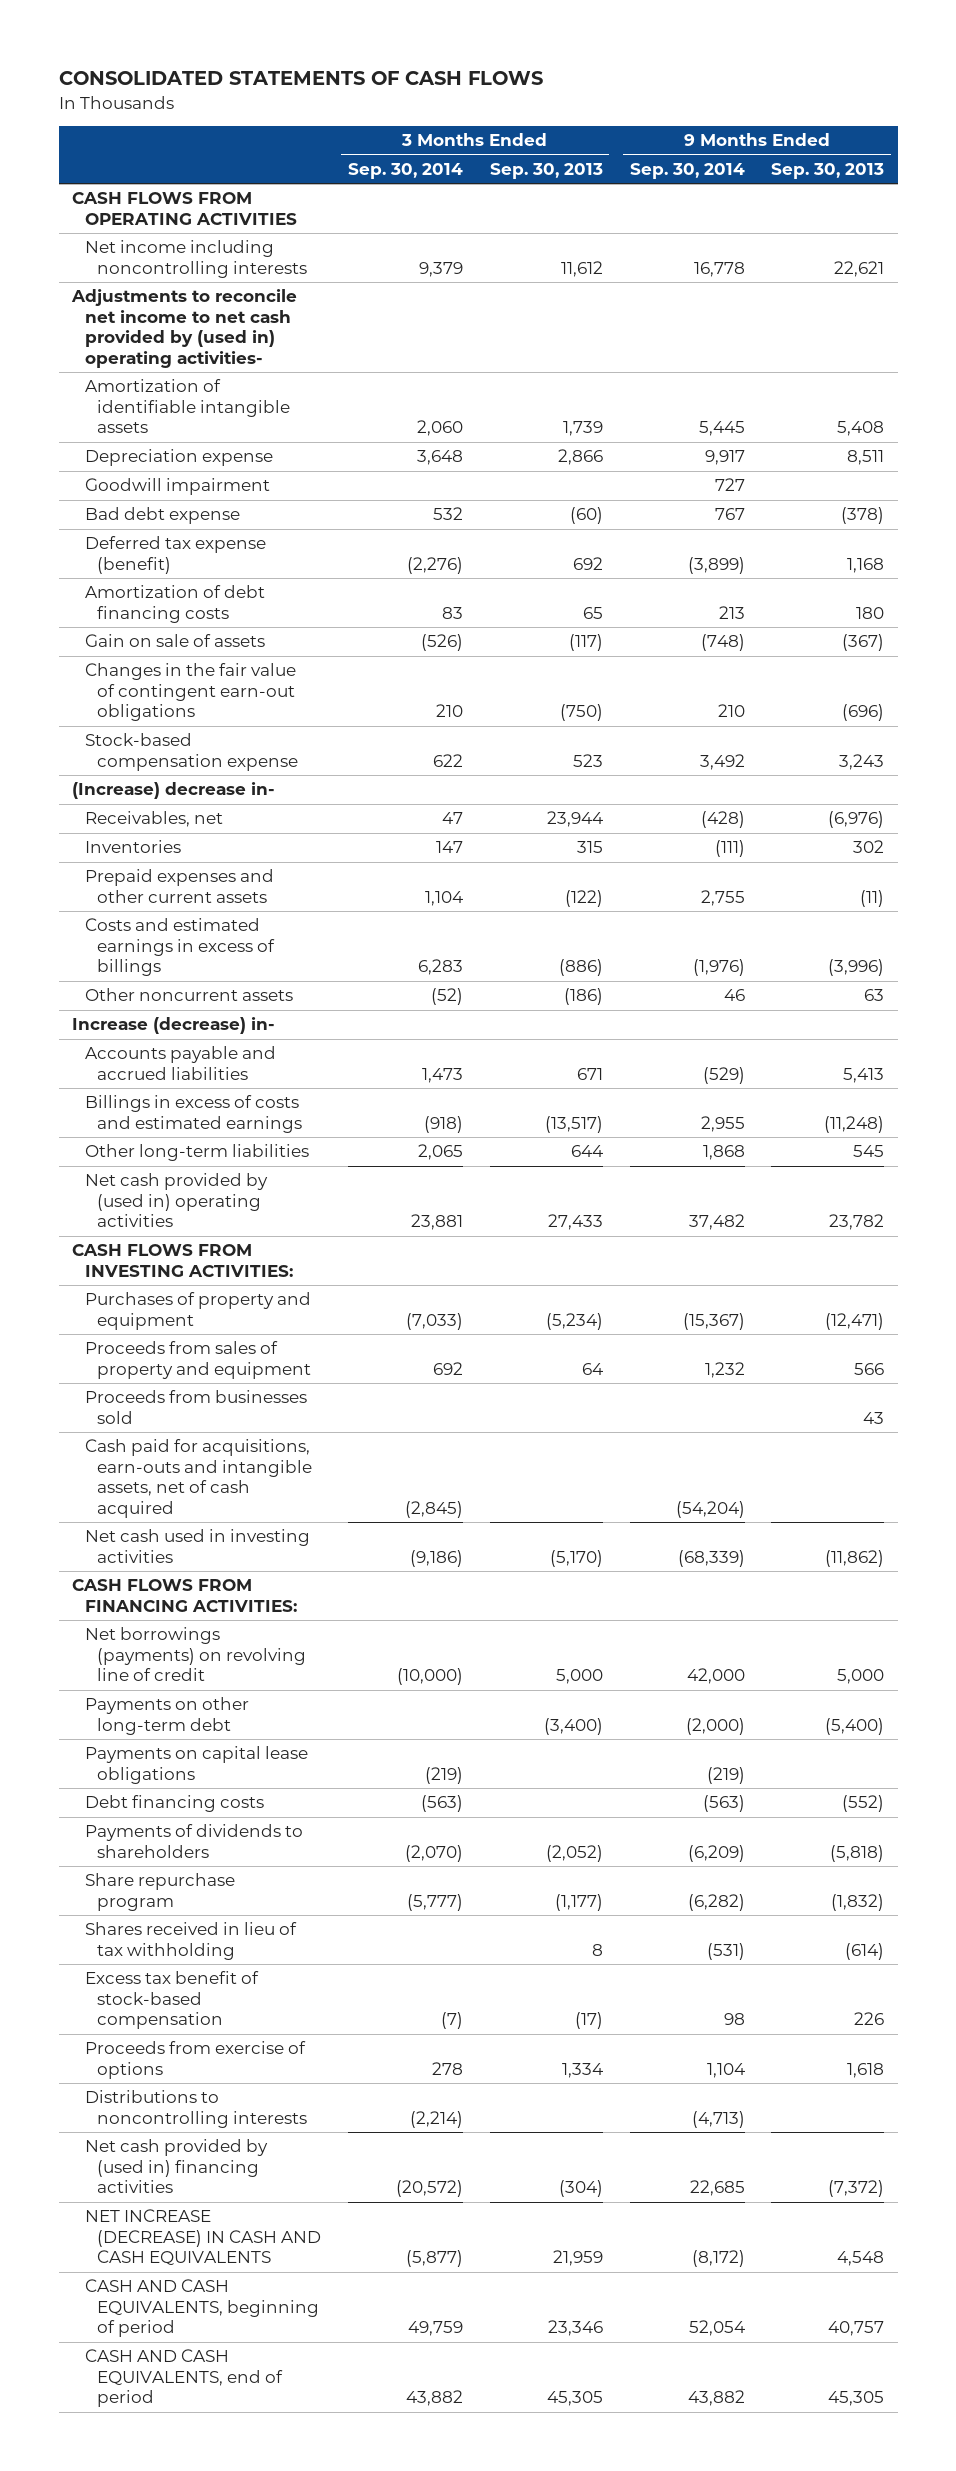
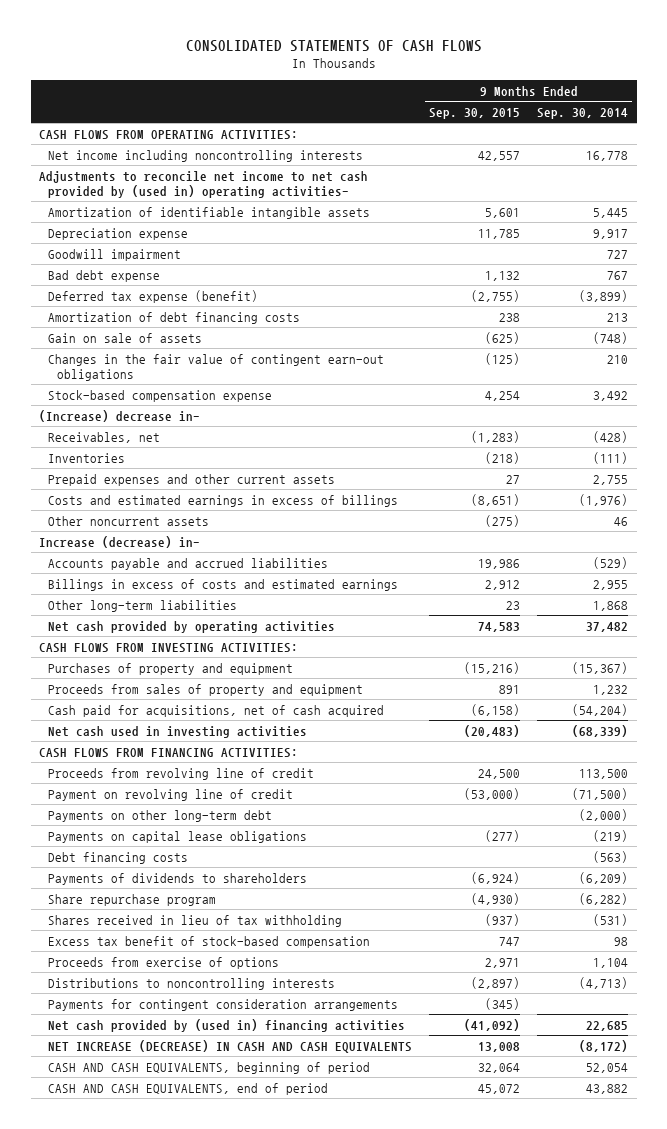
- | 3 Months Ended Sep. 30, 2014 | 3 Months Ended Sep. 30, 2013 | 9 Months Ended Sep. 30, 2014 | 9 Months Ended Sep. 30, 2013
+ | 9 Months Ended Sep. 30, 2015 | 9 Months Ended Sep. 30, 2014
- CASH FLOWS FROM OPERATING ACTIVITIES
+ CASH FLOWS FROM OPERATING ACTIVITIES:
- Net cash provided by (used in) operating activities | 23,881 | 27,433 | 37,482 | 23,782
+ Net cash provided by operating activities | 74,583 | 37,482
- Proceeds from businesses sold | | | | 43
- Cash paid for acquisitions, earn-outs and intangible assets, net of cash acquired | (2,845) | | (54,204) |
+ Cash paid for acquisitions, net of cash acquired | (6,158) | (54,204)
- Net borrowings (payments) on revolving line of credit | (10,000) | 5,000 | 42,000 | 5,000
+ Proceeds from revolving line of credit | 24,500 | 113,500
+ Payment on revolving line of credit | (53,000) | (71,500)
+ Payments for contingent consideration arrangements | (345) |

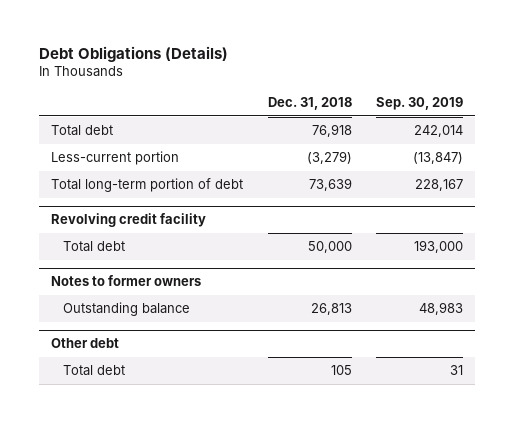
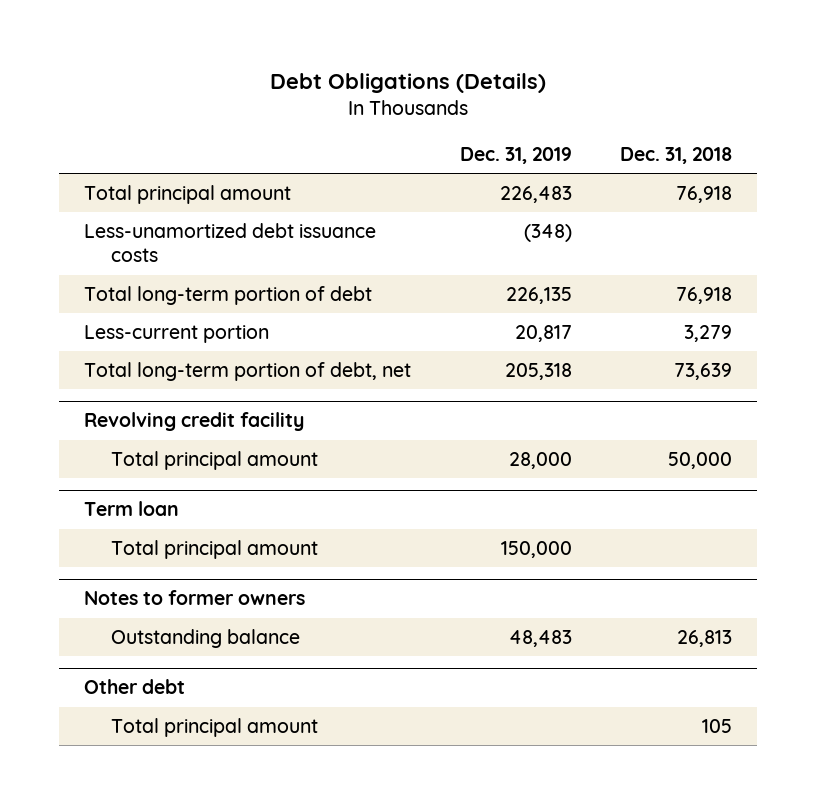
- | Dec. 31, 2018 | Sep. 30, 2019
+ | Dec. 31, 2019 | Dec. 31, 2018
- Total debt | 76,918 | 242,014
- Less-current portion | (3,279) | (13,847)
- Total long-term portion of debt | 73,639 | 228,167
+ Total principal amount | 226,483 | 76,918
+ Less-unamortized debt issuance costs | (348) |
+ Total long-term portion of debt | 226,135 | 76,918
+ Less-current portion | 20,817 | 3,279
+ Total long-term portion of debt, net | 205,318 | 73,639
@ Revolving credit facility
- Total debt | 50,000 | 193,000
+ Total principal amount | 28,000 | 50,000
+ Term loan
+ Total principal amount | 150,000 |
@ Other debt
- Total debt | 105 | 31
+ Total principal amount | | 105

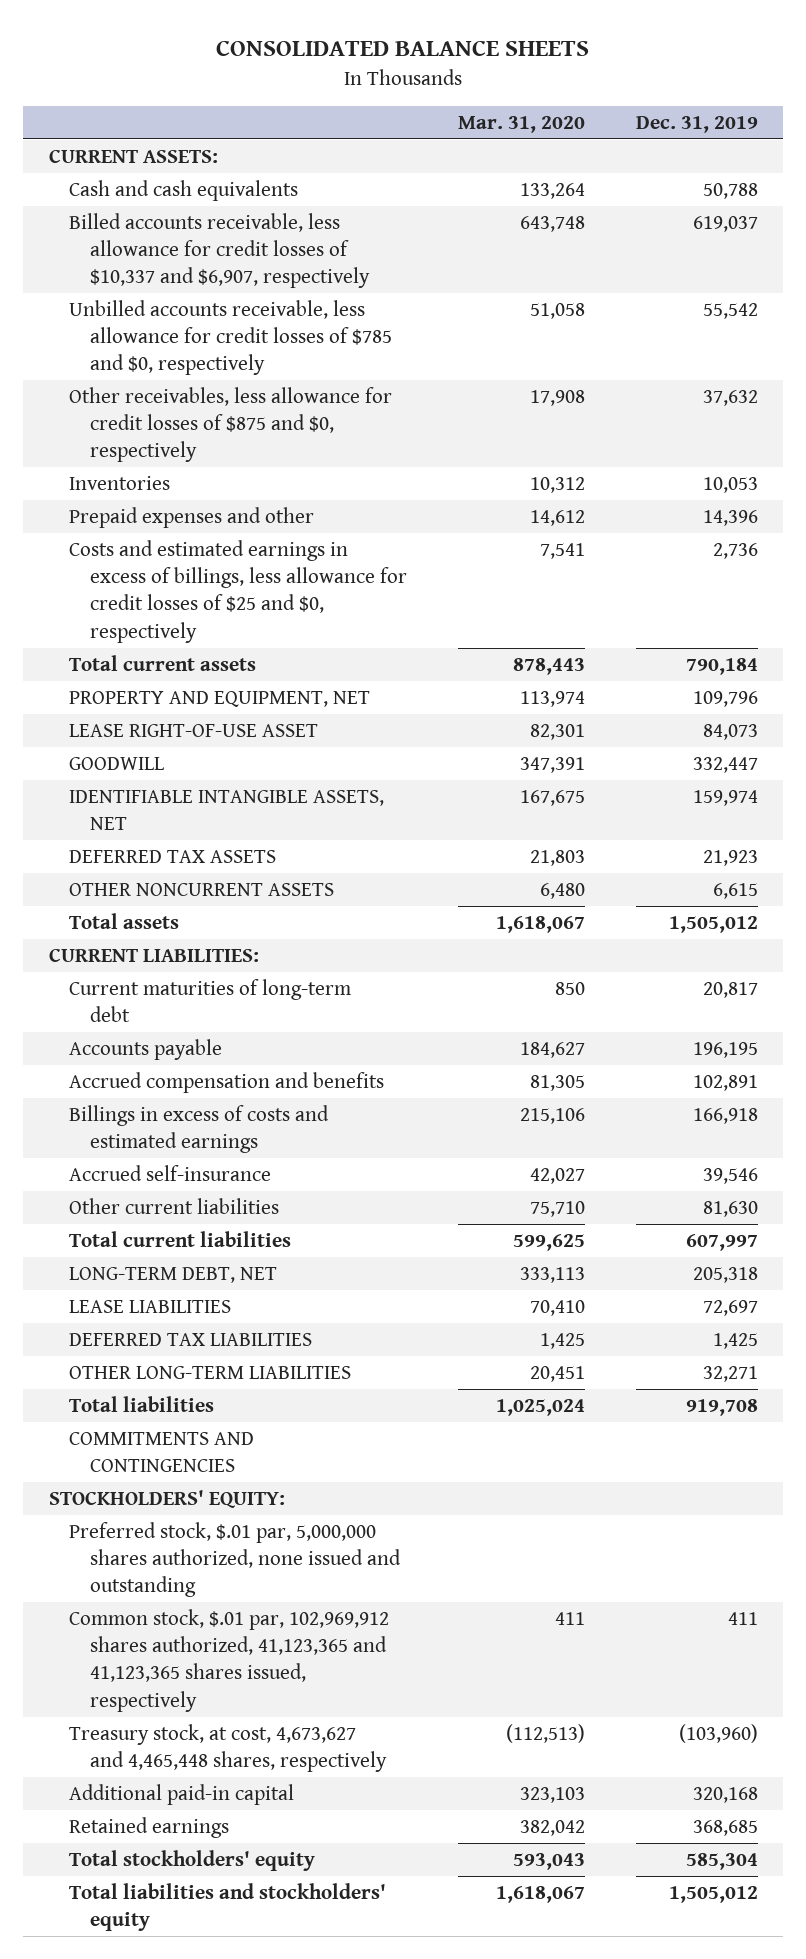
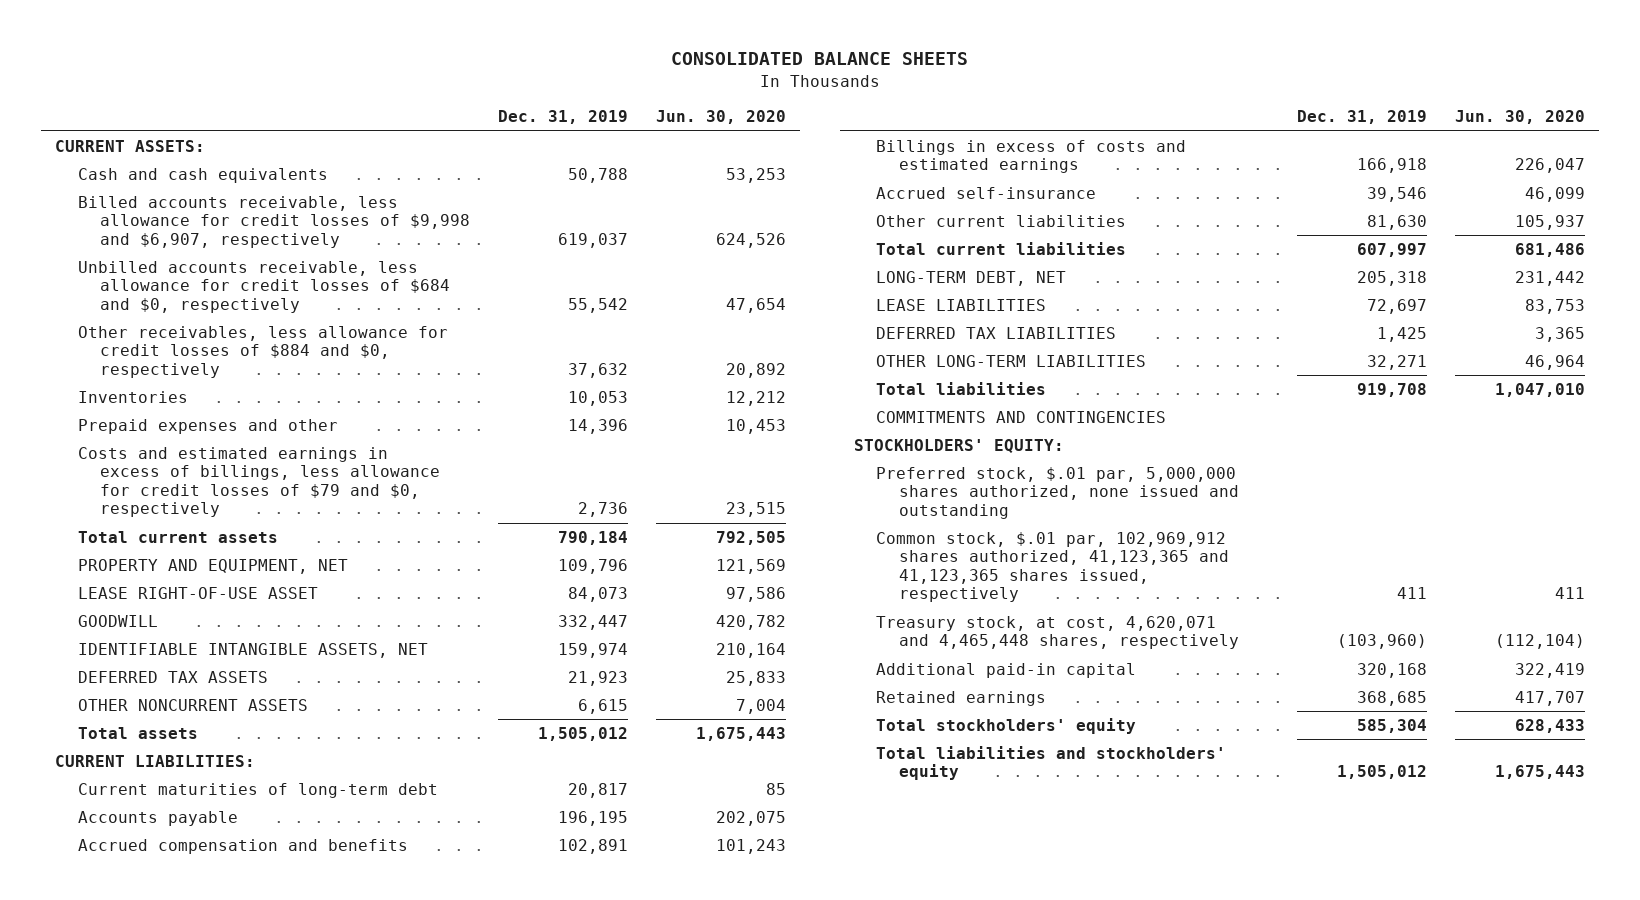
- | Mar. 31, 2020 | Dec. 31, 2019
+ | Dec. 31, 2019 | Jun. 30, 2020
- Billed accounts receivable, less allowance for credit losses of $10,337 and $6,907, respectively | 643,748 | 619,037
- Unbilled accounts receivable, less allowance for credit losses of $785 and $0, respectively | 51,058 | 55,542
- Other receivables, less allowance for credit losses of $875 and $0, respectively | 17,908 | 37,632
+ Billed accounts receivable, less allowance for credit losses of $9,998 and $6,907, respectively | 619,037 | 624,526
+ Unbilled accounts receivable, less allowance for credit losses of $684 and $0, respectively | 55,542 | 47,654
+ Other receivables, less allowance for credit losses of $884 and $0, respectively | 37,632 | 20,892
- Costs and estimated earnings in excess of billings, less allowance for credit losses of $25 and $0, respectively | 7,541 | 2,736
+ Costs and estimated earnings in excess of billings, less allowance for credit losses of $79 and $0, respectively | 2,736 | 23,515
- Treasury stock, at cost, 4,673,627 and 4,465,448 shares, respectively | (112,513) | (103,960)
+ Treasury stock, at cost, 4,620,071 and 4,465,448 shares, respectively | (103,960) | (112,104)

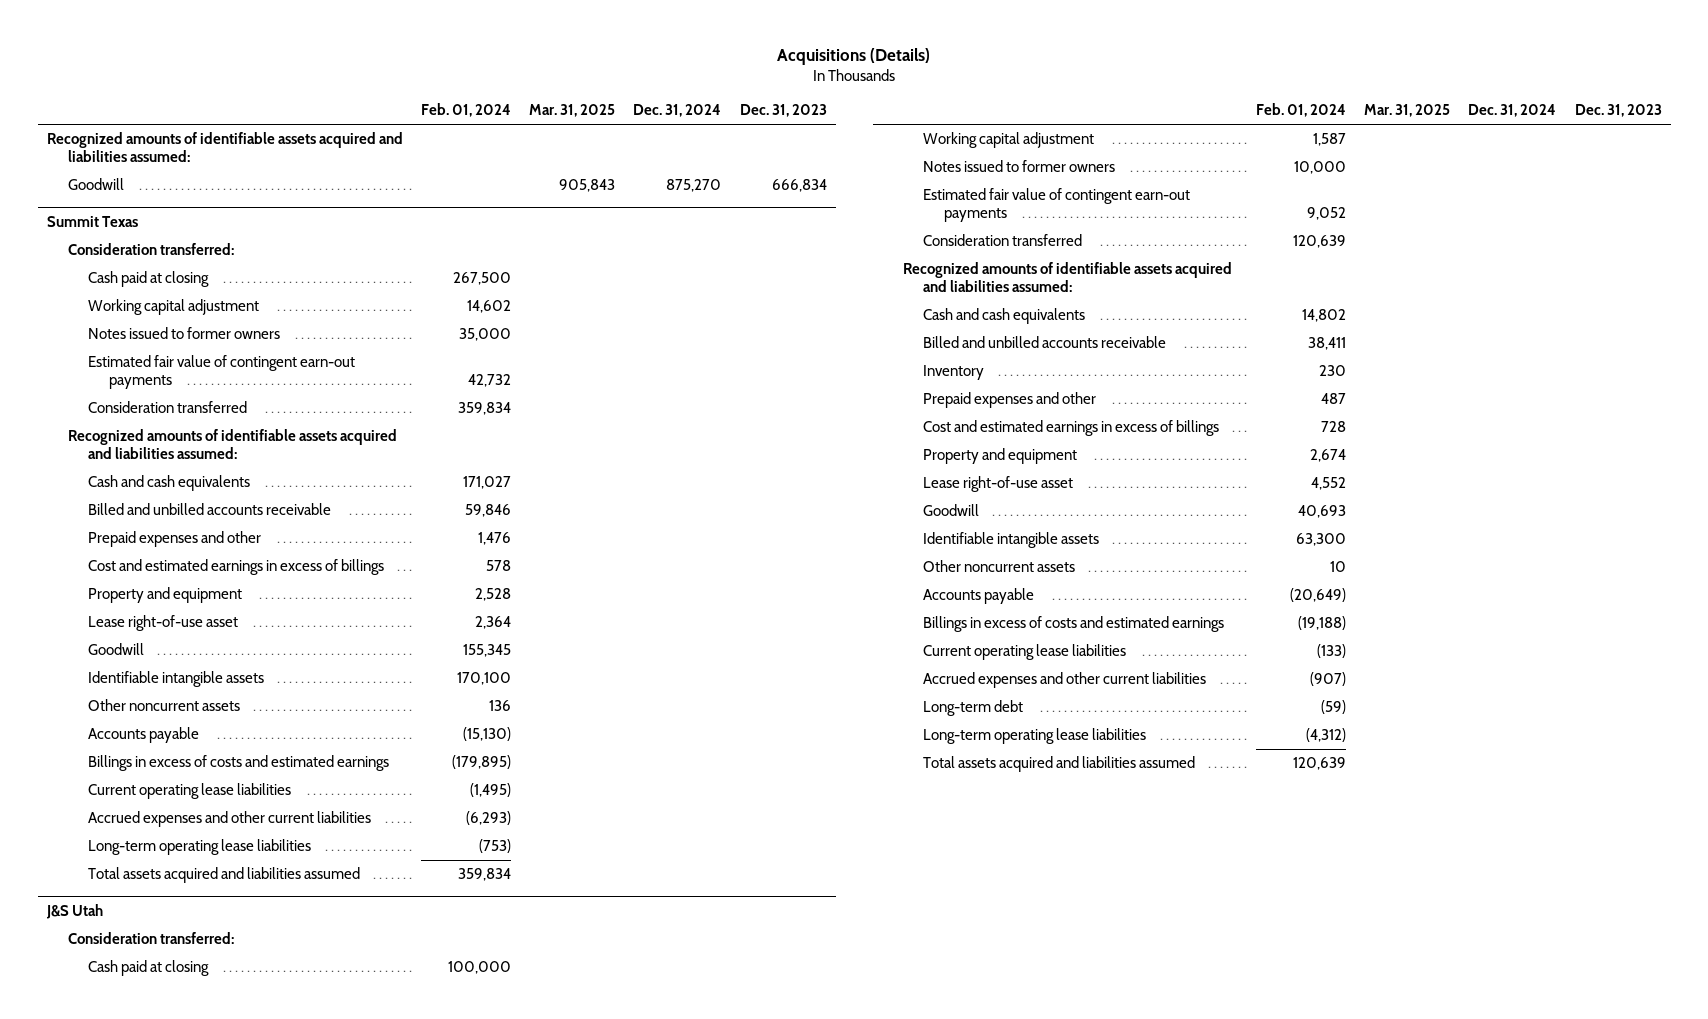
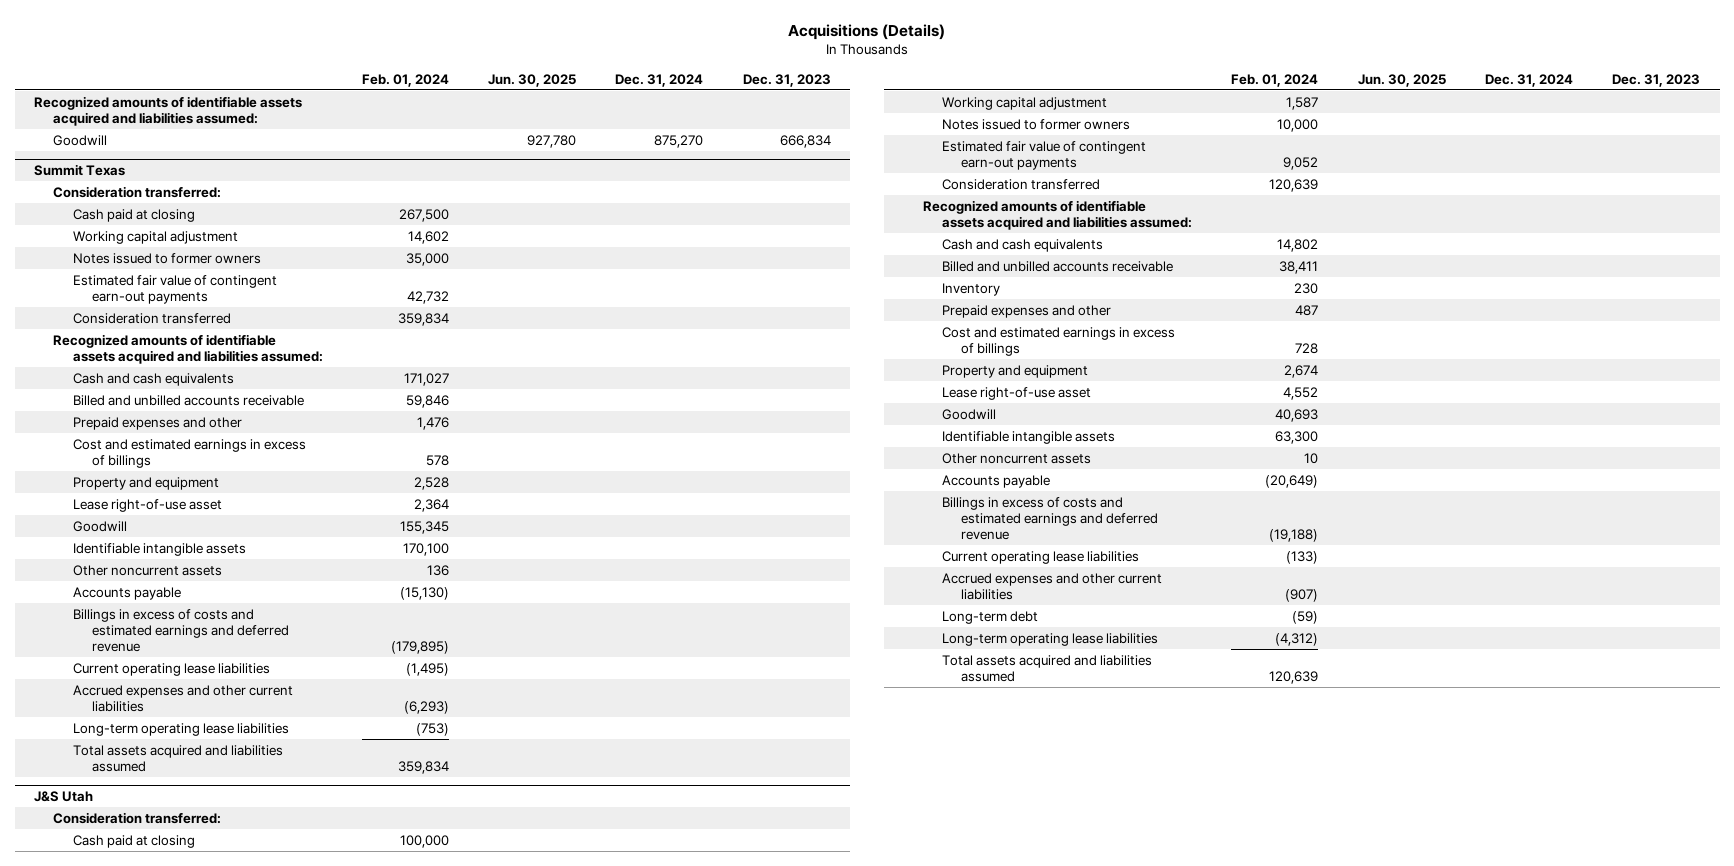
- | Feb. 01, 2024 | Mar. 31, 2025 | Dec. 31, 2024 | Dec. 31, 2023
+ | Feb. 01, 2024 | Jun. 30, 2025 | Dec. 31, 2024 | Dec. 31, 2023
@ Summit Texas
- Billings in excess of costs and estimated earnings | (179,895) | | |
+ Billings in excess of costs and estimated earnings and deferred revenue | (179,895) | | |
@ J&S Utah
- Billings in excess of costs and estimated earnings | (19,188) | | |
+ Billings in excess of costs and estimated earnings and deferred revenue | (19,188) | | |

